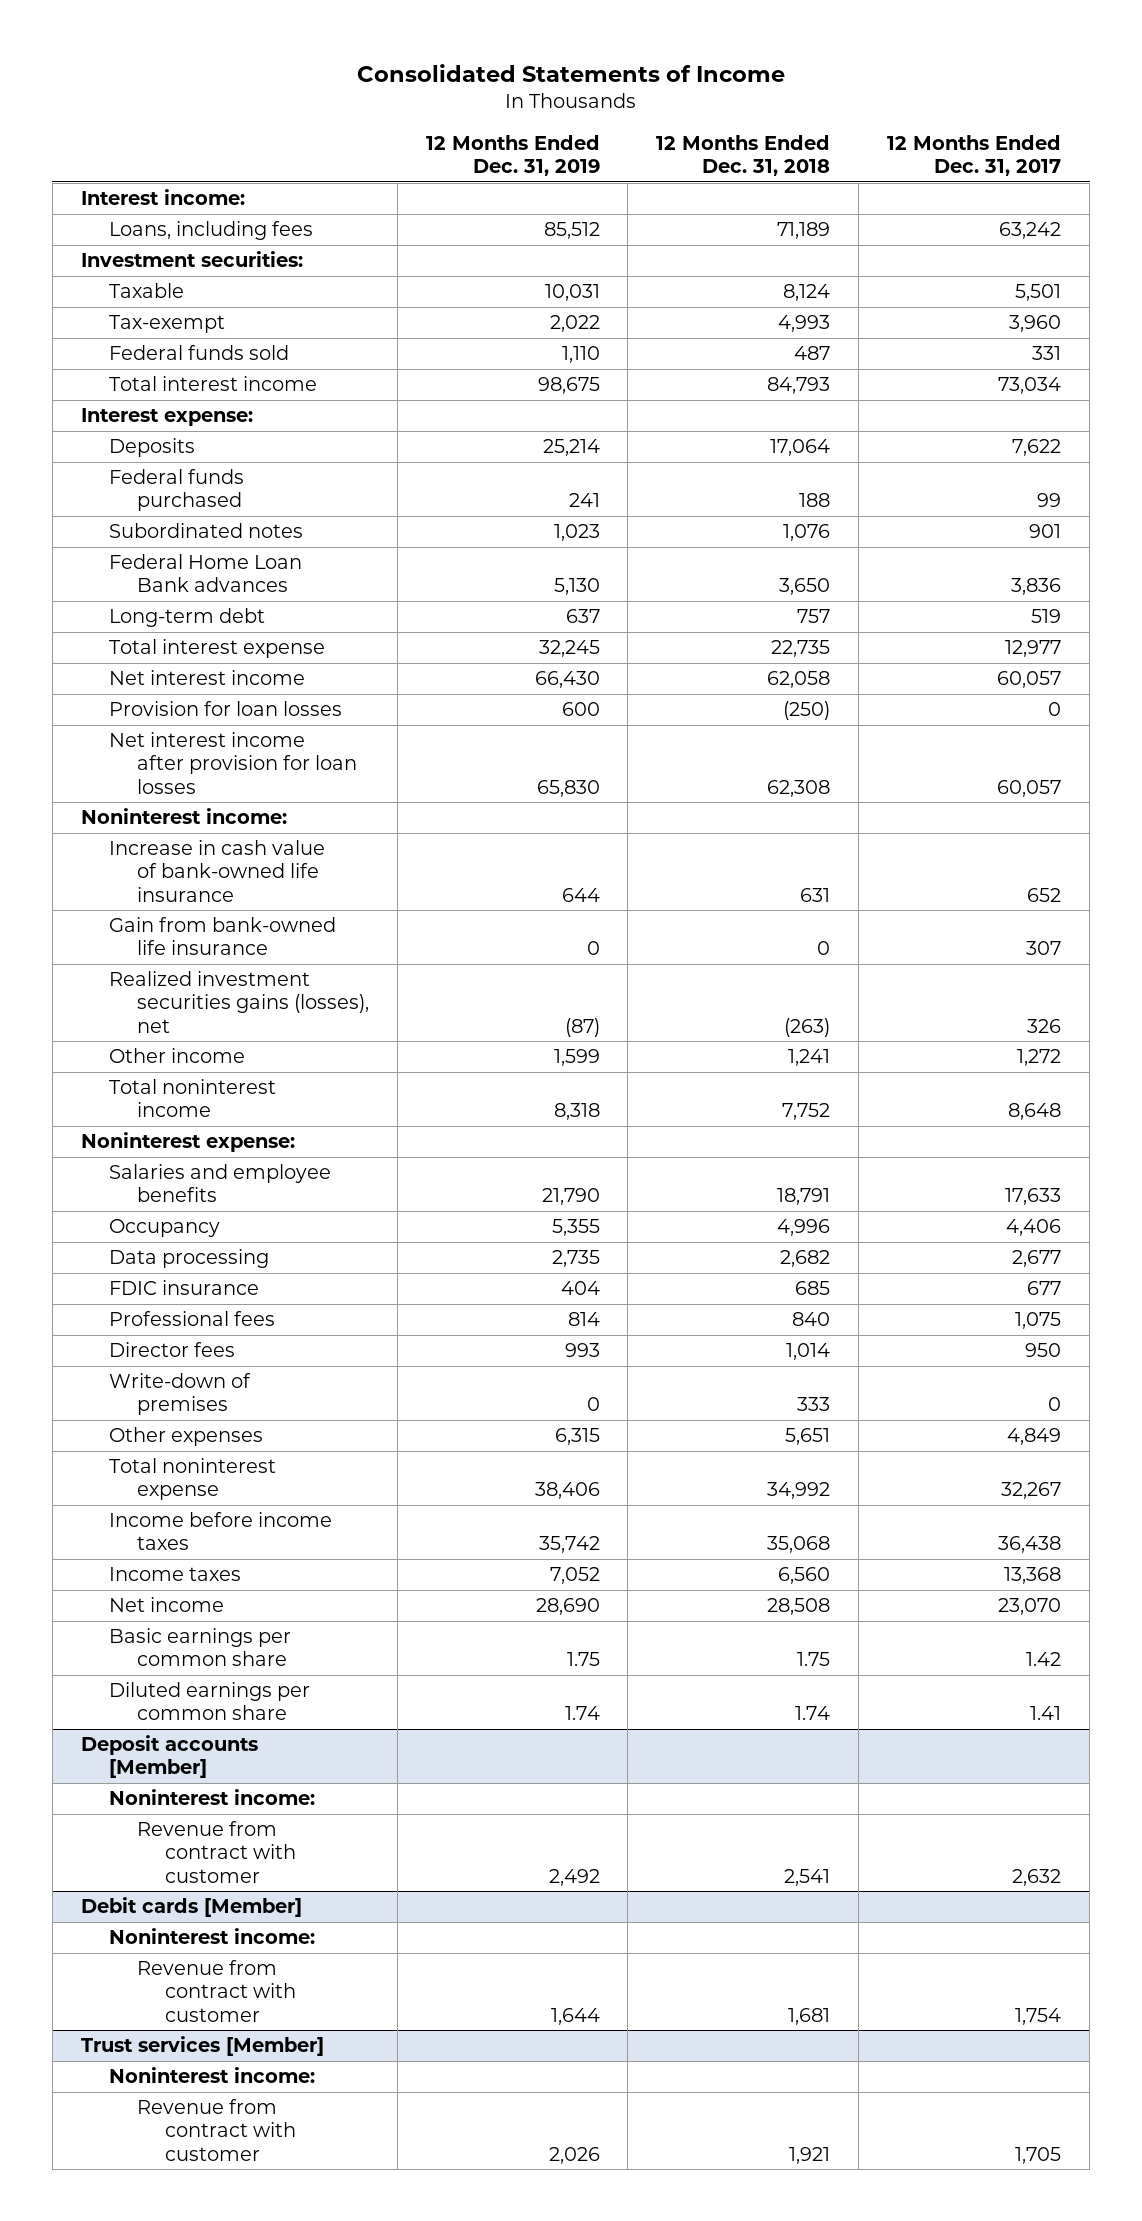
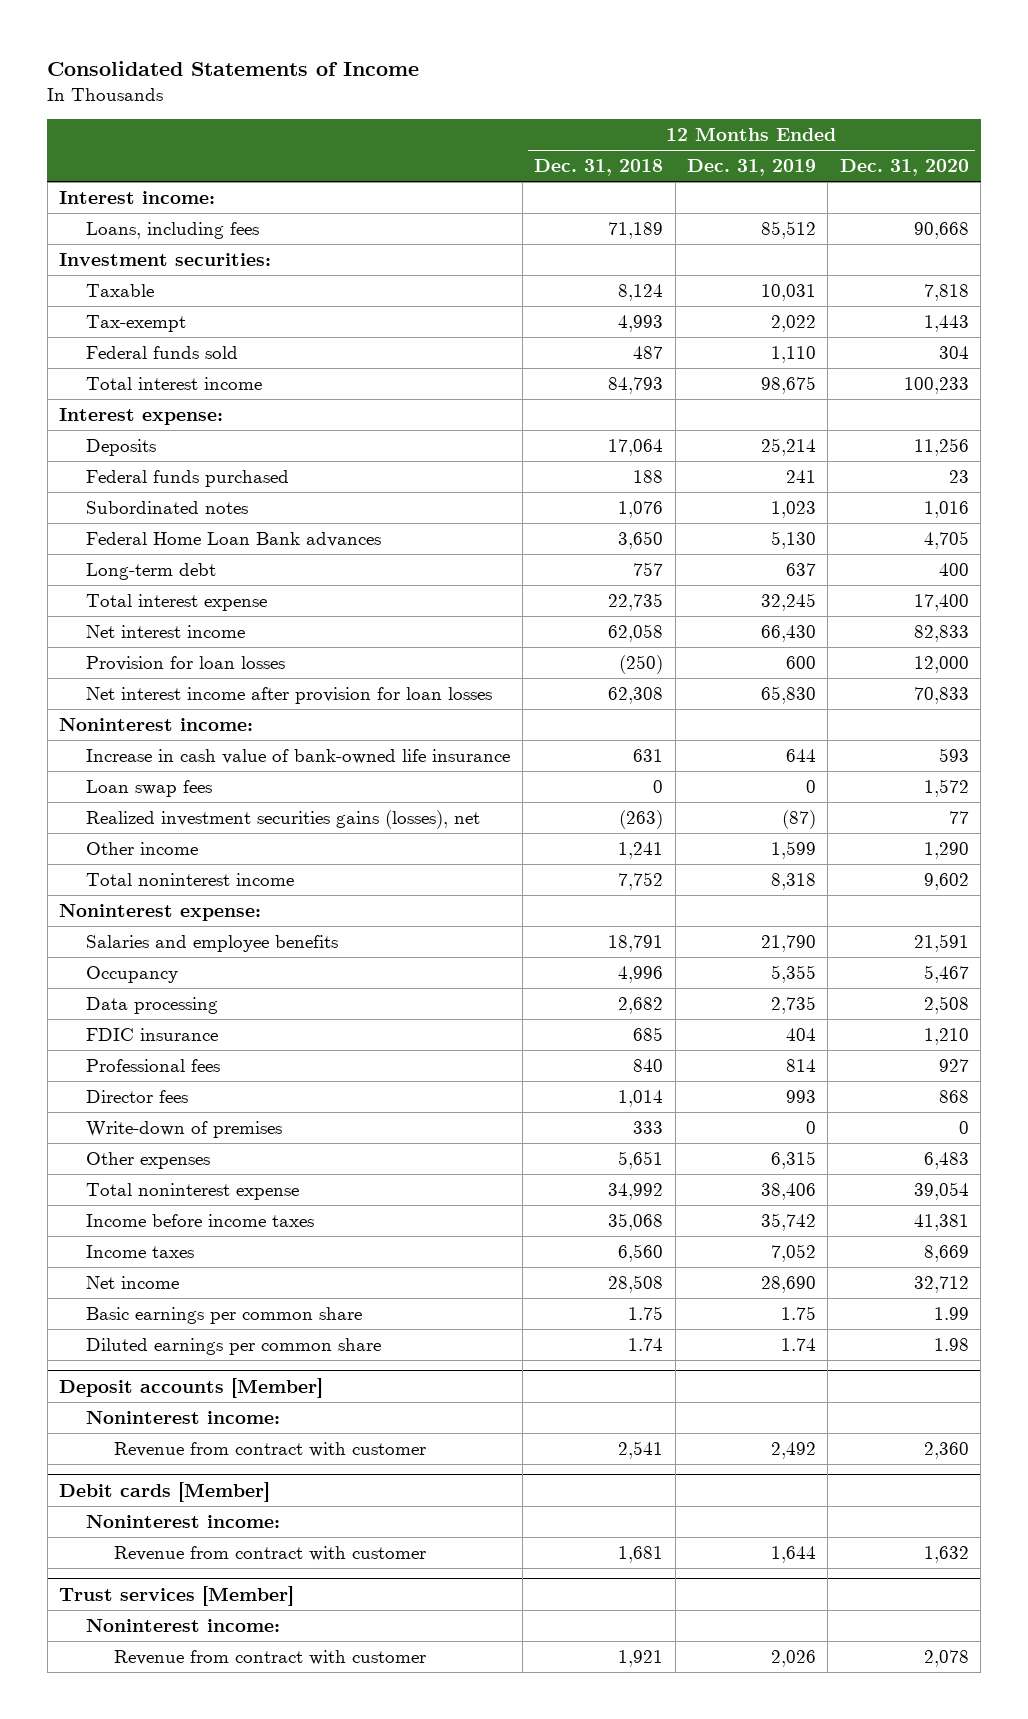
- | 12 Months Ended Dec. 31, 2019 | 12 Months Ended Dec. 31, 2018 | 12 Months Ended Dec. 31, 2017
+ | 12 Months Ended Dec. 31, 2018 | 12 Months Ended Dec. 31, 2019 | 12 Months Ended Dec. 31, 2020
- Gain from bank-owned life insurance | 0 | 0 | 307
+ Loan swap fees | 0 | 0 | 1,572

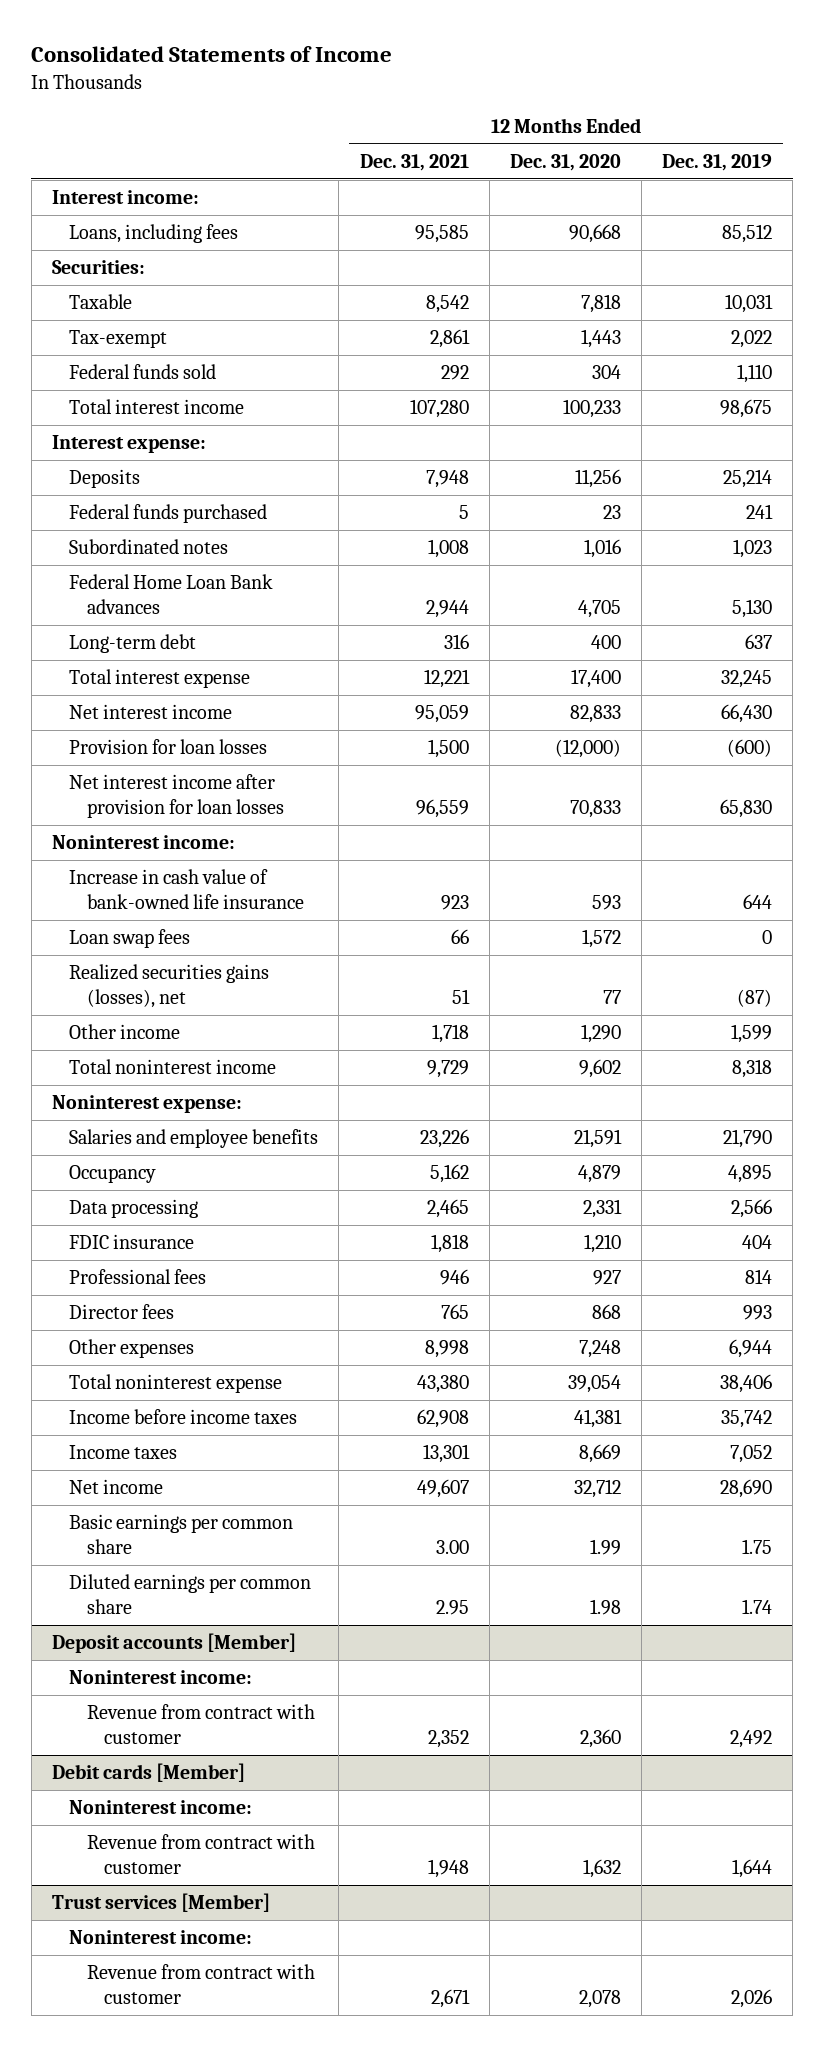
- | 12 Months Ended Dec. 31, 2018 | 12 Months Ended Dec. 31, 2019 | 12 Months Ended Dec. 31, 2020
+ | 12 Months Ended Dec. 31, 2021 | 12 Months Ended Dec. 31, 2020 | 12 Months Ended Dec. 31, 2019
- Investment securities:
+ Securities:
- Provision for loan losses | (250) | 600 | 12,000
+ Provision for loan losses | 1,500 | (12,000) | (600)
- Realized investment securities gains (losses), net | (263) | (87) | 77
+ Realized securities gains (losses), net | 51 | 77 | (87)
- Occupancy | 4,996 | 5,355 | 5,467
- Data processing | 2,682 | 2,735 | 2,508
+ Occupancy | 5,162 | 4,879 | 4,895
+ Data processing | 2,465 | 2,331 | 2,566
- Write-down of premises | 333 | 0 | 0
- Other expenses | 5,651 | 6,315 | 6,483
+ Other expenses | 8,998 | 7,248 | 6,944

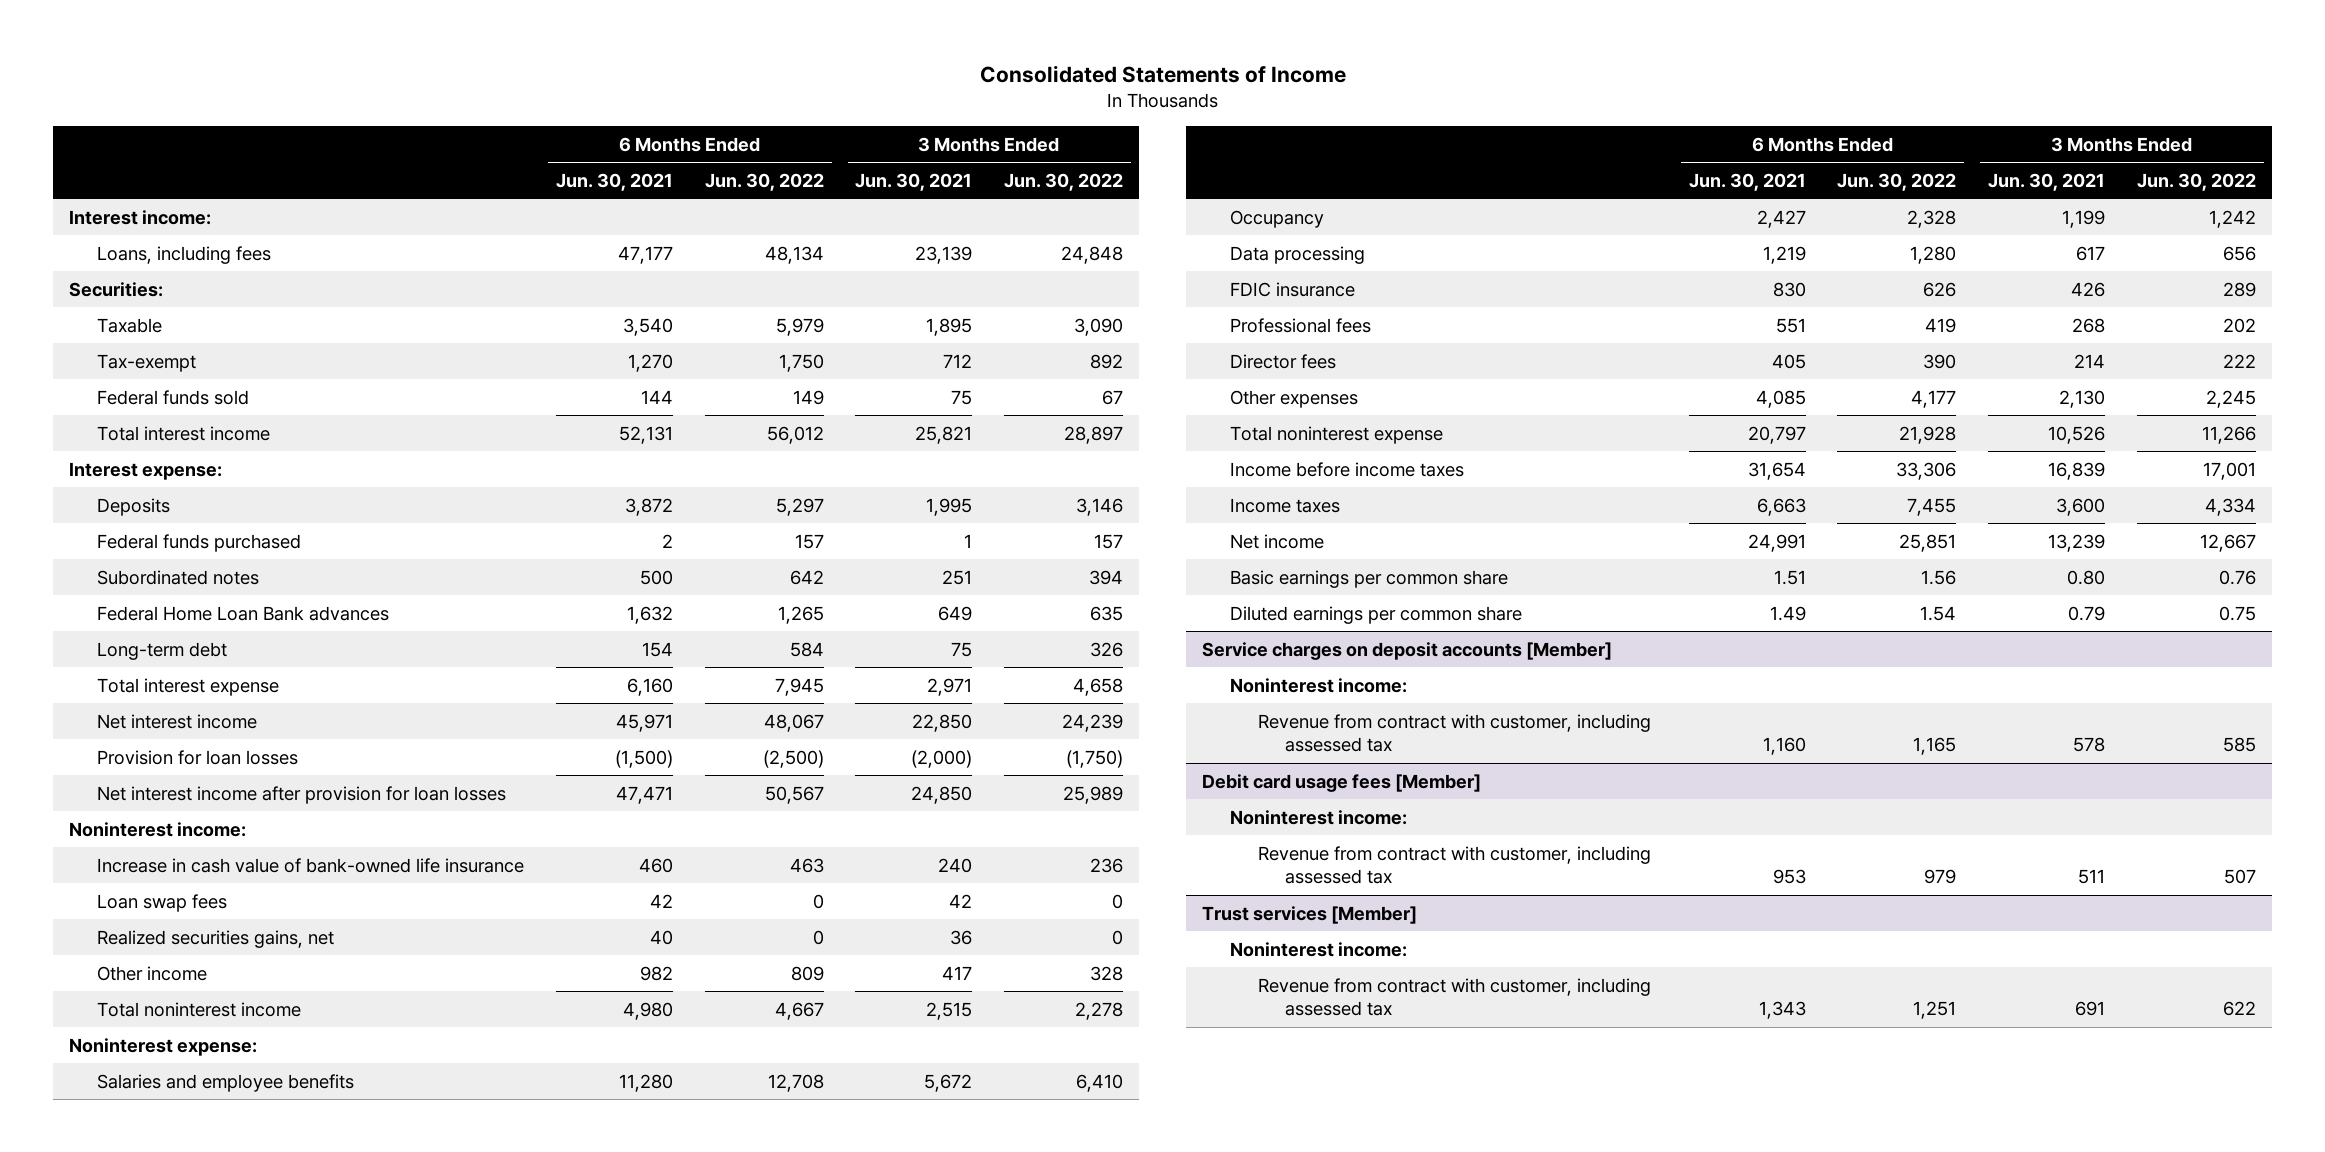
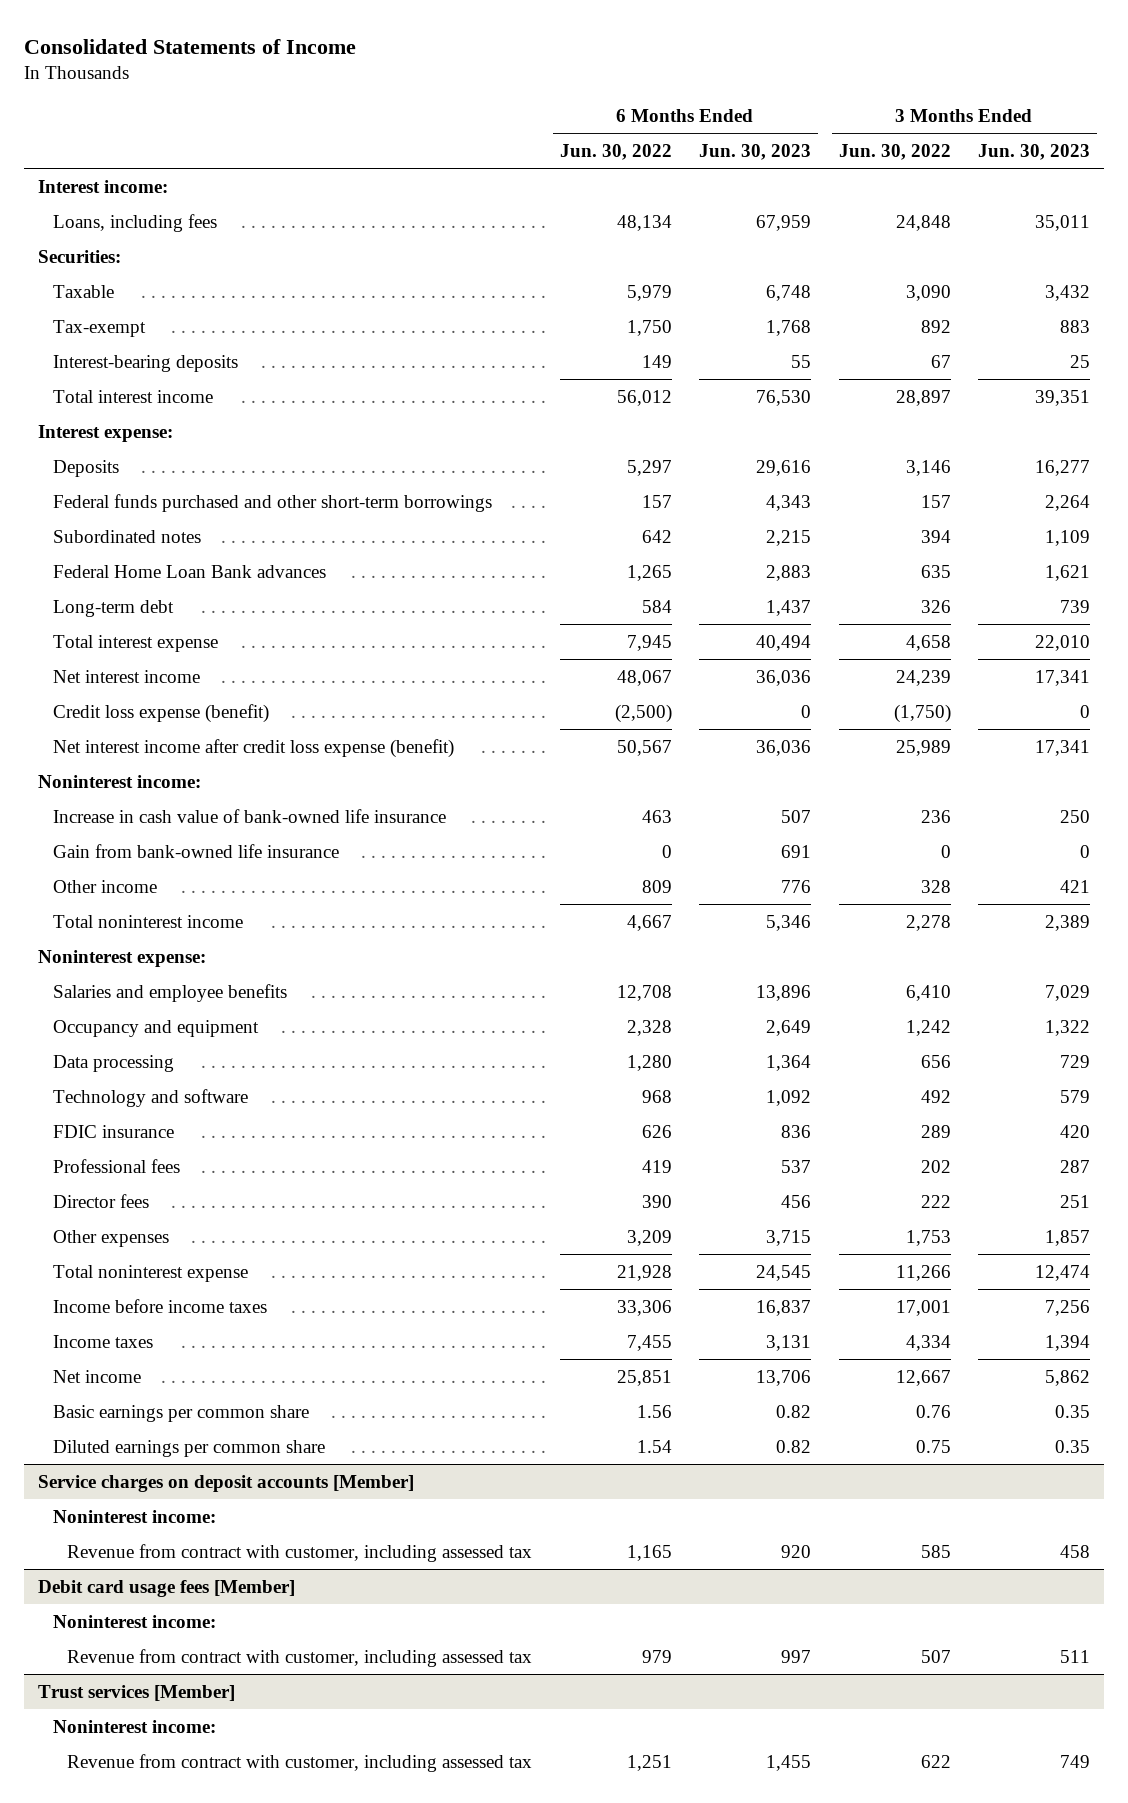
- | 6 Months Ended Jun. 30, 2021 | 6 Months Ended Jun. 30, 2022 | 3 Months Ended Jun. 30, 2021 | 3 Months Ended Jun. 30, 2022
+ | 6 Months Ended Jun. 30, 2022 | 6 Months Ended Jun. 30, 2023 | 3 Months Ended Jun. 30, 2022 | 3 Months Ended Jun. 30, 2023
- Federal funds sold | 144 | 149 | 75 | 67
+ Interest-bearing deposits | 149 | 55 | 67 | 25
- Federal funds purchased | 2 | 157 | 1 | 157
+ Federal funds purchased and other short-term borrowings | 157 | 4,343 | 157 | 2,264
- Provision for loan losses | (1,500) | (2,500) | (2,000) | (1,750)
- Net interest income after provision for loan losses | 47,471 | 50,567 | 24,850 | 25,989
+ Credit loss expense (benefit) | (2,500) | 0 | (1,750) | 0
+ Net interest income after credit loss expense (benefit) | 50,567 | 36,036 | 25,989 | 17,341
- Loan swap fees | 42 | 0 | 42 | 0
- Realized securities gains, net | 40 | 0 | 36 | 0
+ Gain from bank-owned life insurance | 0 | 691 | 0 | 0
- Occupancy | 2,427 | 2,328 | 1,199 | 1,242
+ Occupancy and equipment | 2,328 | 2,649 | 1,242 | 1,322
+ Technology and software | 968 | 1,092 | 492 | 579
- Other expenses | 4,085 | 4,177 | 2,130 | 2,245
+ Other expenses | 3,209 | 3,715 | 1,753 | 1,857

